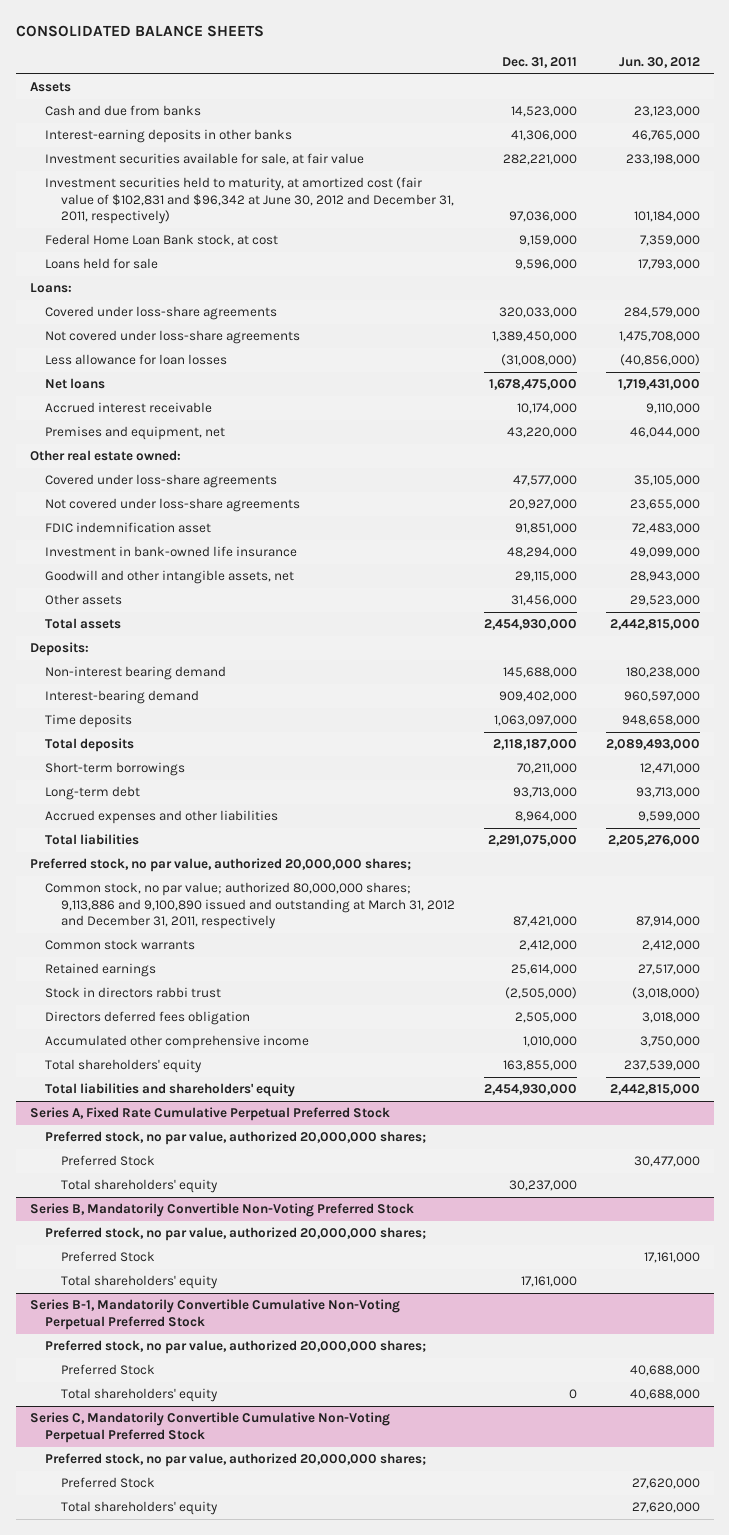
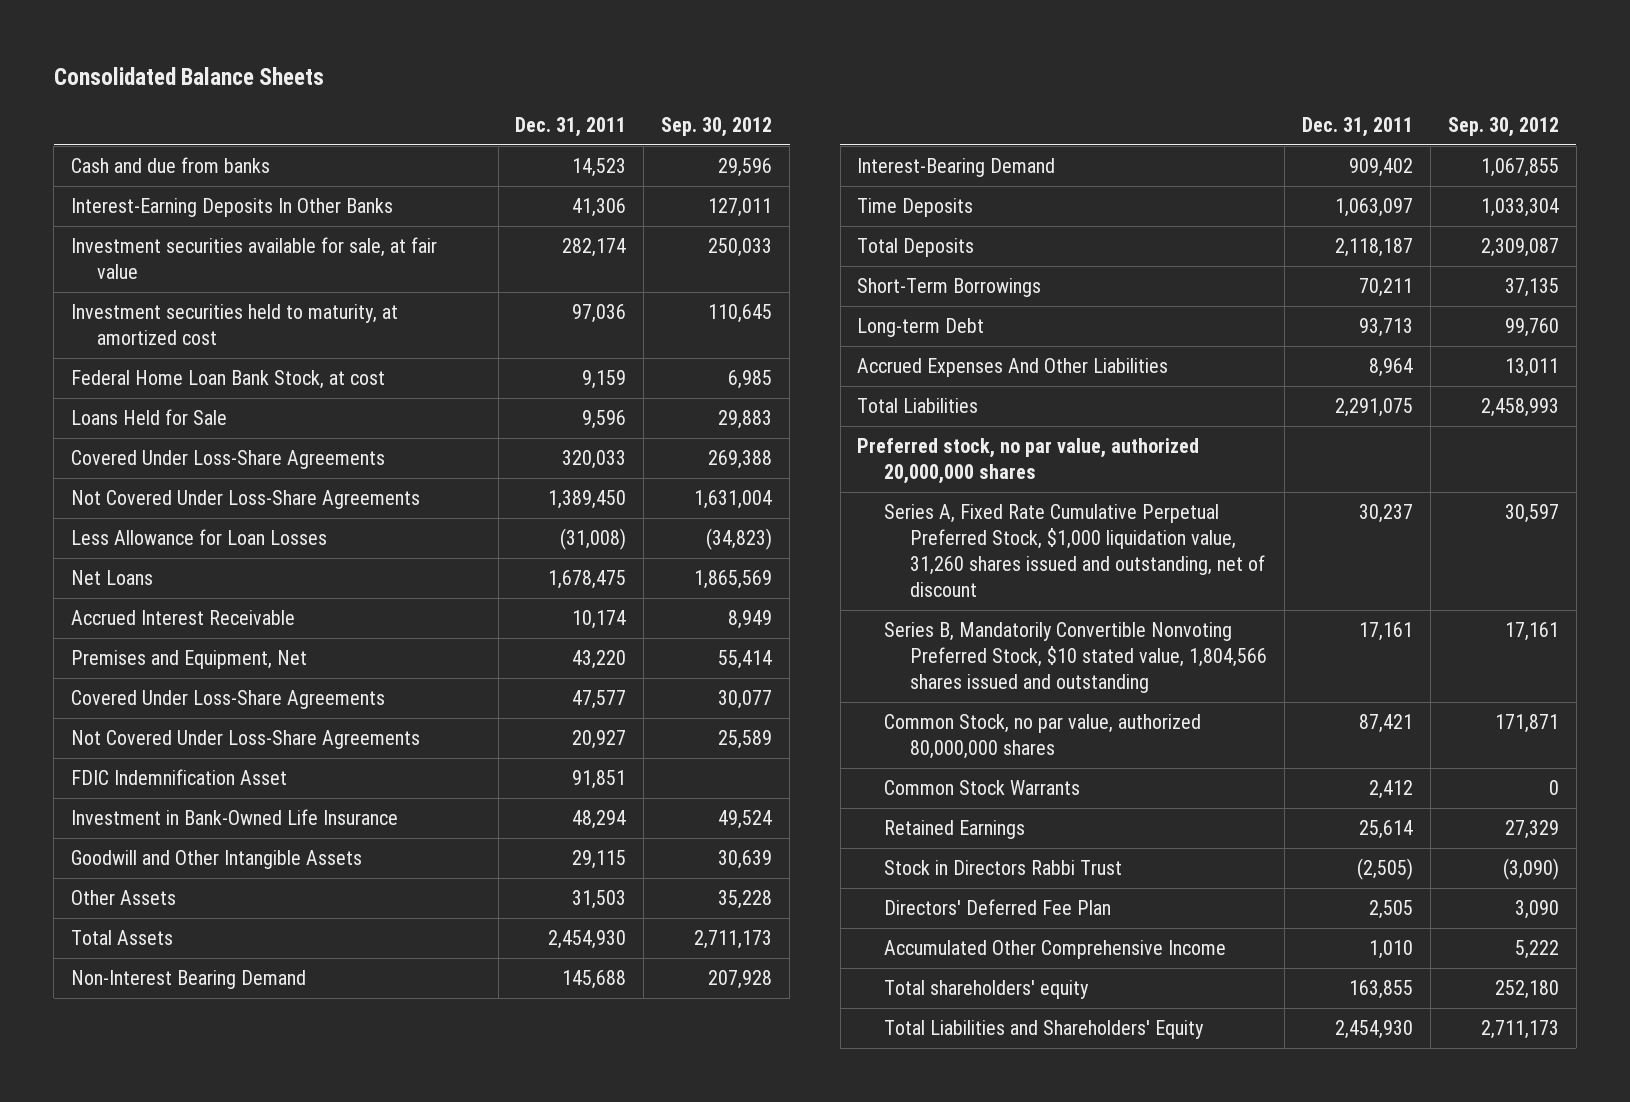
- CONSOLIDATED BALANCE SHEETS
+ Consolidated Balance Sheets
- | Dec. 31, 2011 | Jun. 30, 2012
+ | Dec. 31, 2011 | Sep. 30, 2012
- Assets
- Cash and due from banks | 14,523,000 | 23,123,000
- Interest-earning deposits in other banks | 41,306,000 | 46,765,000
- Investment securities available for sale, at fair value | 282,221,000 | 233,198,000
- Investment securities held to maturity, at amortized cost (fair value of $102,831 and $96,342 at June 30, 2012 and December 31, 2011, respectively) | 97,036,000 | 101,184,000
- Federal Home Loan Bank stock, at cost | 9,159,000 | 7,359,000
- Loans held for sale | 9,596,000 | 17,793,000
- Loans:
- Covered under loss-share agreements | 320,033,000 | 284,579,000
- Not covered under loss-share agreements | 1,389,450,000 | 1,475,708,000
- Less allowance for loan losses | (31,008,000) | (40,856,000)
- Net loans | 1,678,475,000 | 1,719,431,000
- Accrued interest receivable | 10,174,000 | 9,110,000
- Premises and equipment, net | 43,220,000 | 46,044,000
- Other real estate owned:
- Covered under loss-share agreements | 47,577,000 | 35,105,000
- Not covered under loss-share agreements | 20,927,000 | 23,655,000
- FDIC indemnification asset | 91,851,000 | 72,483,000
- Investment in bank-owned life insurance | 48,294,000 | 49,099,000
- Goodwill and other intangible assets, net | 29,115,000 | 28,943,000
- Other assets | 31,456,000 | 29,523,000
- Total assets | 2,454,930,000 | 2,442,815,000
- Deposits:
- Non-interest bearing demand | 145,688,000 | 180,238,000
- Interest-bearing demand | 909,402,000 | 960,597,000
- Time deposits | 1,063,097,000 | 948,658,000
- Total deposits | 2,118,187,000 | 2,089,493,000
- Short-term borrowings | 70,211,000 | 12,471,000
- Long-term debt | 93,713,000 | 93,713,000
- Accrued expenses and other liabilities | 8,964,000 | 9,599,000
- Total liabilities | 2,291,075,000 | 2,205,276,000
- Preferred stock, no par value, authorized 20,000,000 shares;
- Common stock, no par value; authorized 80,000,000 shares; 9,113,886 and 9,100,890 issued and outstanding at March 31, 2012 and December 31, 2011, respectively | 87,421,000 | 87,914,000
- Common stock warrants | 2,412,000 | 2,412,000
- Retained earnings | 25,614,000 | 27,517,000
- Stock in directors rabbi trust | (2,505,000) | (3,018,000)
- Directors deferred fees obligation | 2,505,000 | 3,018,000
- Accumulated other comprehensive income | 1,010,000 | 3,750,000
- Total shareholders' equity | 163,855,000 | 237,539,000
- Total liabilities and shareholders' equity | 2,454,930,000 | 2,442,815,000
- Series A, Fixed Rate Cumulative Perpetual Preferred Stock
- Preferred stock, no par value, authorized 20,000,000 shares;
- Preferred Stock | | 30,477,000
- Total shareholders' equity | 30,237,000 |
- Series B, Mandatorily Convertible Non-Voting Preferred Stock
- Preferred stock, no par value, authorized 20,000,000 shares;
- Preferred Stock | | 17,161,000
- Total shareholders' equity | 17,161,000 |
- Series B-1, Mandatorily Convertible Cumulative Non-Voting Perpetual Preferred Stock
- Preferred stock, no par value, authorized 20,000,000 shares;
- Preferred Stock | | 40,688,000
- Total shareholders' equity | 0 | 40,688,000
- Series C, Mandatorily Convertible Cumulative Non-Voting Perpetual Preferred Stock
- Preferred stock, no par value, authorized 20,000,000 shares;
- Preferred Stock | | 27,620,000
- Total shareholders' equity | | 27,620,000
+ Cash and due from banks | 14,523 | 29,596
+ Interest-Earning Deposits In Other Banks | 41,306 | 127,011
+ Investment securities available for sale, at fair value | 282,174 | 250,033
+ Investment securities held to maturity, at amortized cost | 97,036 | 110,645
+ Federal Home Loan Bank Stock, at cost | 9,159 | 6,985
+ Loans Held for Sale | 9,596 | 29,883
+ Covered Under Loss-Share Agreements | 320,033 | 269,388
+ Not Covered Under Loss-Share Agreements | 1,389,450 | 1,631,004
+ Less Allowance for Loan Losses | (31,008) | (34,823)
+ Net Loans | 1,678,475 | 1,865,569
+ Accrued Interest Receivable | 10,174 | 8,949
+ Premises and Equipment, Net | 43,220 | 55,414
+ Covered Under Loss-Share Agreements | 47,577 | 30,077
+ Not Covered Under Loss-Share Agreements | 20,927 | 25,589
+ FDIC Indemnification Asset | 91,851 |
+ Investment in Bank-Owned Life Insurance | 48,294 | 49,524
+ Goodwill and Other Intangible Assets | 29,115 | 30,639
+ Other Assets | 31,503 | 35,228
+ Total Assets | 2,454,930 | 2,711,173
+ Non-Interest Bearing Demand | 145,688 | 207,928
+ Interest-Bearing Demand | 909,402 | 1,067,855
+ Time Deposits | 1,063,097 | 1,033,304
+ Total Deposits | 2,118,187 | 2,309,087
+ Short-Term Borrowings | 70,211 | 37,135
+ Long-term Debt | 93,713 | 99,760
+ Accrued Expenses And Other Liabilities | 8,964 | 13,011
+ Total Liabilities | 2,291,075 | 2,458,993
+ Preferred stock, no par value, authorized 20,000,000 shares
+ Series A, Fixed Rate Cumulative Perpetual Preferred Stock, $1,000 liquidation value, 31,260 shares issued and outstanding, net of discount | 30,237 | 30,597
+ Series B, Mandatorily Convertible Nonvoting Preferred Stock, $10 stated value, 1,804,566 shares issued and outstanding | 17,161 | 17,161
+ Common Stock, no par value, authorized 80,000,000 shares | 87,421 | 171,871
+ Common Stock Warrants | 2,412 | 0
+ Retained Earnings | 25,614 | 27,329
+ Stock in Directors Rabbi Trust | (2,505) | (3,090)
+ Directors' Deferred Fee Plan | 2,505 | 3,090
+ Accumulated Other Comprehensive Income | 1,010 | 5,222
+ Total shareholders' equity | 163,855 | 252,180
+ Total Liabilities and Shareholders' Equity | 2,454,930 | 2,711,173

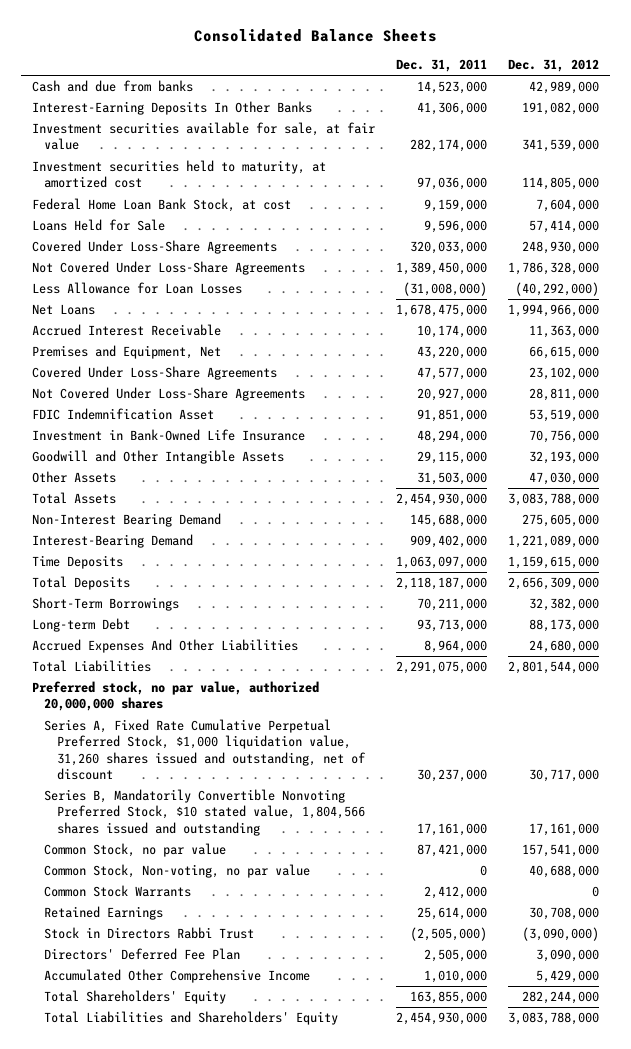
- | Dec. 31, 2011 | Sep. 30, 2012
+ | Dec. 31, 2011 | Dec. 31, 2012
- Cash and due from banks | 14,523 | 29,596
- Interest-Earning Deposits In Other Banks | 41,306 | 127,011
- Investment securities available for sale, at fair value | 282,174 | 250,033
- Investment securities held to maturity, at amortized cost | 97,036 | 110,645
- Federal Home Loan Bank Stock, at cost | 9,159 | 6,985
- Loans Held for Sale | 9,596 | 29,883
- Covered Under Loss-Share Agreements | 320,033 | 269,388
- Not Covered Under Loss-Share Agreements | 1,389,450 | 1,631,004
- Less Allowance for Loan Losses | (31,008) | (34,823)
- Net Loans | 1,678,475 | 1,865,569
- Accrued Interest Receivable | 10,174 | 8,949
- Premises and Equipment, Net | 43,220 | 55,414
- Covered Under Loss-Share Agreements | 47,577 | 30,077
- Not Covered Under Loss-Share Agreements | 20,927 | 25,589
- FDIC Indemnification Asset | 91,851 |
- Investment in Bank-Owned Life Insurance | 48,294 | 49,524
- Goodwill and Other Intangible Assets | 29,115 | 30,639
- Other Assets | 31,503 | 35,228
- Total Assets | 2,454,930 | 2,711,173
- Non-Interest Bearing Demand | 145,688 | 207,928
- Interest-Bearing Demand | 909,402 | 1,067,855
- Time Deposits | 1,063,097 | 1,033,304
- Total Deposits | 2,118,187 | 2,309,087
- Short-Term Borrowings | 70,211 | 37,135
- Long-term Debt | 93,713 | 99,760
- Accrued Expenses And Other Liabilities | 8,964 | 13,011
- Total Liabilities | 2,291,075 | 2,458,993
+ Cash and due from banks | 14,523,000 | 42,989,000
+ Interest-Earning Deposits In Other Banks | 41,306,000 | 191,082,000
+ Investment securities available for sale, at fair value | 282,174,000 | 341,539,000
+ Investment securities held to maturity, at amortized cost | 97,036,000 | 114,805,000
+ Federal Home Loan Bank Stock, at cost | 9,159,000 | 7,604,000
+ Loans Held for Sale | 9,596,000 | 57,414,000
+ Covered Under Loss-Share Agreements | 320,033,000 | 248,930,000
+ Not Covered Under Loss-Share Agreements | 1,389,450,000 | 1,786,328,000
+ Less Allowance for Loan Losses | (31,008,000) | (40,292,000)
+ Net Loans | 1,678,475,000 | 1,994,966,000
+ Accrued Interest Receivable | 10,174,000 | 11,363,000
+ Premises and Equipment, Net | 43,220,000 | 66,615,000
+ Covered Under Loss-Share Agreements | 47,577,000 | 23,102,000
+ Not Covered Under Loss-Share Agreements | 20,927,000 | 28,811,000
+ FDIC Indemnification Asset | 91,851,000 | 53,519,000
+ Investment in Bank-Owned Life Insurance | 48,294,000 | 70,756,000
+ Goodwill and Other Intangible Assets | 29,115,000 | 32,193,000
+ Other Assets | 31,503,000 | 47,030,000
+ Total Assets | 2,454,930,000 | 3,083,788,000
+ Non-Interest Bearing Demand | 145,688,000 | 275,605,000
+ Interest-Bearing Demand | 909,402,000 | 1,221,089,000
+ Time Deposits | 1,063,097,000 | 1,159,615,000
+ Total Deposits | 2,118,187,000 | 2,656,309,000
+ Short-Term Borrowings | 70,211,000 | 32,382,000
+ Long-term Debt | 93,713,000 | 88,173,000
+ Accrued Expenses And Other Liabilities | 8,964,000 | 24,680,000
+ Total Liabilities | 2,291,075,000 | 2,801,544,000
- Series A, Fixed Rate Cumulative Perpetual Preferred Stock, $1,000 liquidation value, 31,260 shares issued and outstanding, net of discount | 30,237 | 30,597
- Series B, Mandatorily Convertible Nonvoting Preferred Stock, $10 stated value, 1,804,566 shares issued and outstanding | 17,161 | 17,161
- Common Stock, no par value, authorized 80,000,000 shares | 87,421 | 171,871
- Common Stock Warrants | 2,412 | 0
- Retained Earnings | 25,614 | 27,329
- Stock in Directors Rabbi Trust | (2,505) | (3,090)
- Directors' Deferred Fee Plan | 2,505 | 3,090
- Accumulated Other Comprehensive Income | 1,010 | 5,222
- Total shareholders' equity | 163,855 | 252,180
- Total Liabilities and Shareholders' Equity | 2,454,930 | 2,711,173
+ Series A, Fixed Rate Cumulative Perpetual Preferred Stock, $1,000 liquidation value, 31,260 shares issued and outstanding, net of discount | 30,237,000 | 30,717,000
+ Series B, Mandatorily Convertible Nonvoting Preferred Stock, $10 stated value, 1,804,566 shares issued and outstanding | 17,161,000 | 17,161,000
+ Common Stock, no par value | 87,421,000 | 157,541,000
+ Common Stock, Non-voting, no par value | 0 | 40,688,000
+ Common Stock Warrants | 2,412,000 | 0
+ Retained Earnings | 25,614,000 | 30,708,000
+ Stock in Directors Rabbi Trust | (2,505,000) | (3,090,000)
+ Directors' Deferred Fee Plan | 2,505,000 | 3,090,000
+ Accumulated Other Comprehensive Income | 1,010,000 | 5,429,000
+ Total Shareholders' Equity | 163,855,000 | 282,244,000
+ Total Liabilities and Shareholders' Equity | 2,454,930,000 | 3,083,788,000

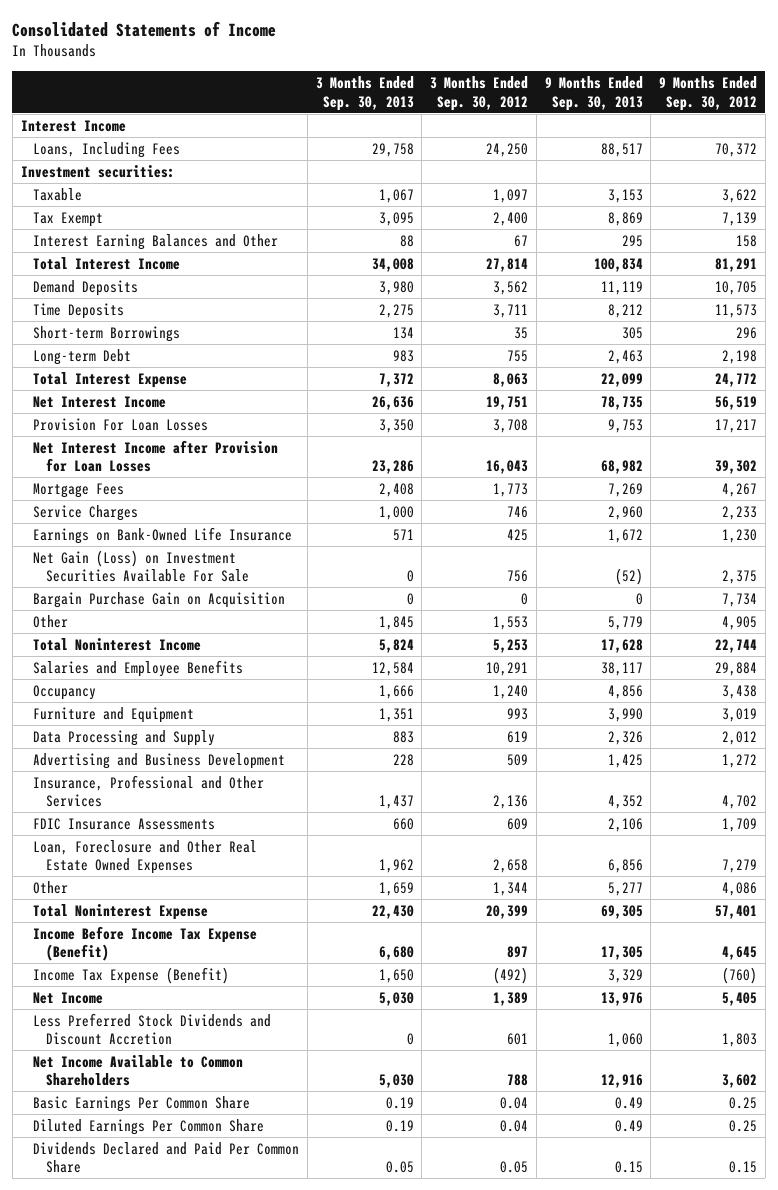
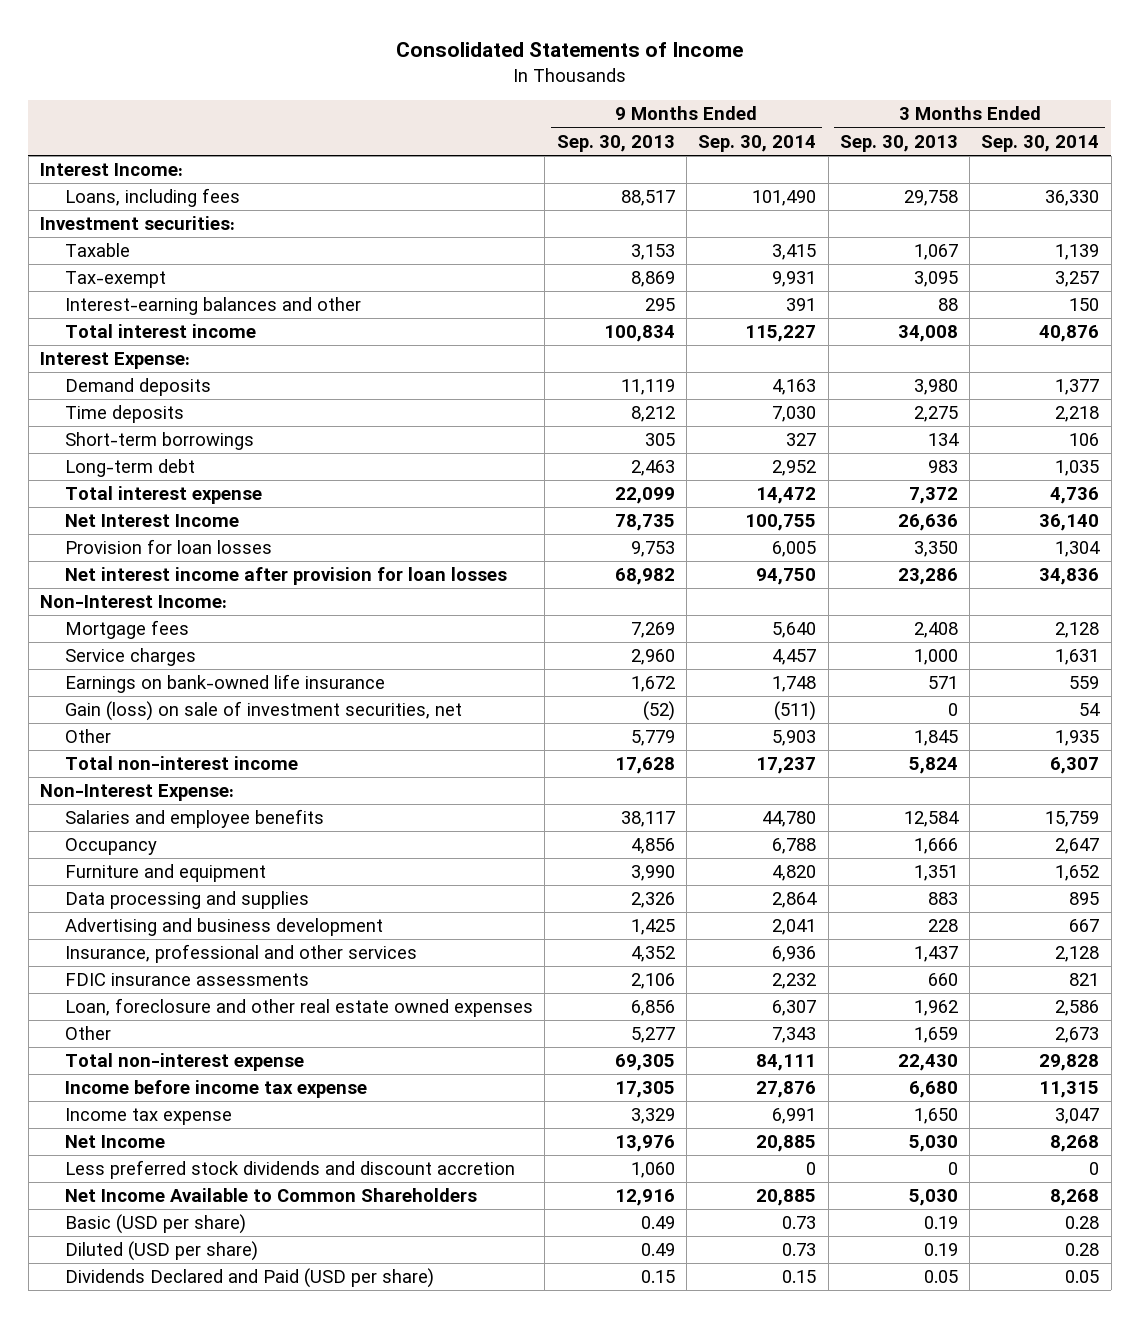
- | 3 Months Ended Sep. 30, 2013 | 3 Months Ended Sep. 30, 2012 | 9 Months Ended Sep. 30, 2013 | 9 Months Ended Sep. 30, 2012
+ | 9 Months Ended Sep. 30, 2013 | 9 Months Ended Sep. 30, 2014 | 3 Months Ended Sep. 30, 2013 | 3 Months Ended Sep. 30, 2014
- Interest Income
- Loans, Including Fees | 29,758 | 24,250 | 88,517 | 70,372
+ Interest Income:
+ Loans, including fees | 88,517 | 101,490 | 29,758 | 36,330
- Tax Exempt | 3,095 | 2,400 | 8,869 | 7,139
- Interest Earning Balances and Other | 88 | 67 | 295 | 158
- Total Interest Income | 34,008 | 27,814 | 100,834 | 81,291
- Demand Deposits | 3,980 | 3,562 | 11,119 | 10,705
- Time Deposits | 2,275 | 3,711 | 8,212 | 11,573
- Short-term Borrowings | 134 | 35 | 305 | 296
- Long-term Debt | 983 | 755 | 2,463 | 2,198
- Total Interest Expense | 7,372 | 8,063 | 22,099 | 24,772
+ Tax-exempt | 8,869 | 9,931 | 3,095 | 3,257
+ Interest-earning balances and other | 295 | 391 | 88 | 150
+ Total interest income | 100,834 | 115,227 | 34,008 | 40,876
+ Interest Expense:
+ Demand deposits | 11,119 | 4,163 | 3,980 | 1,377
+ Time deposits | 8,212 | 7,030 | 2,275 | 2,218
+ Short-term borrowings | 305 | 327 | 134 | 106
+ Long-term debt | 2,463 | 2,952 | 983 | 1,035
+ Total interest expense | 22,099 | 14,472 | 7,372 | 4,736
- Provision For Loan Losses | 3,350 | 3,708 | 9,753 | 17,217
- Net Interest Income after Provision for Loan Losses | 23,286 | 16,043 | 68,982 | 39,302
- Mortgage Fees | 2,408 | 1,773 | 7,269 | 4,267
- Service Charges | 1,000 | 746 | 2,960 | 2,233
- Earnings on Bank-Owned Life Insurance | 571 | 425 | 1,672 | 1,230
- Net Gain (Loss) on Investment Securities Available For Sale | 0 | 756 | (52) | 2,375
- Bargain Purchase Gain on Acquisition | 0 | 0 | 0 | 7,734
+ Provision for loan losses | 9,753 | 6,005 | 3,350 | 1,304
+ Net interest income after provision for loan losses | 68,982 | 94,750 | 23,286 | 34,836
+ Non-Interest Income:
+ Mortgage fees | 7,269 | 5,640 | 2,408 | 2,128
+ Service charges | 2,960 | 4,457 | 1,000 | 1,631
+ Earnings on bank-owned life insurance | 1,672 | 1,748 | 571 | 559
+ Gain (loss) on sale of investment securities, net | (52) | (511) | 0 | 54
- Total Noninterest Income | 5,824 | 5,253 | 17,628 | 22,744
- Salaries and Employee Benefits | 12,584 | 10,291 | 38,117 | 29,884
+ Total non-interest income | 17,628 | 17,237 | 5,824 | 6,307
+ Non-Interest Expense:
+ Salaries and employee benefits | 38,117 | 44,780 | 12,584 | 15,759
- Furniture and Equipment | 1,351 | 993 | 3,990 | 3,019
- Data Processing and Supply | 883 | 619 | 2,326 | 2,012
- Advertising and Business Development | 228 | 509 | 1,425 | 1,272
- Insurance, Professional and Other Services | 1,437 | 2,136 | 4,352 | 4,702
- FDIC Insurance Assessments | 660 | 609 | 2,106 | 1,709
- Loan, Foreclosure and Other Real Estate Owned Expenses | 1,962 | 2,658 | 6,856 | 7,279
+ Furniture and equipment | 3,990 | 4,820 | 1,351 | 1,652
+ Data processing and supplies | 2,326 | 2,864 | 883 | 895
+ Advertising and business development | 1,425 | 2,041 | 228 | 667
+ Insurance, professional and other services | 4,352 | 6,936 | 1,437 | 2,128
+ FDIC insurance assessments | 2,106 | 2,232 | 660 | 821
+ Loan, foreclosure and other real estate owned expenses | 6,856 | 6,307 | 1,962 | 2,586
- Total Noninterest Expense | 22,430 | 20,399 | 69,305 | 57,401
- Income Before Income Tax Expense (Benefit) | 6,680 | 897 | 17,305 | 4,645
- Income Tax Expense (Benefit) | 1,650 | (492) | 3,329 | (760)
+ Total non-interest expense | 69,305 | 84,111 | 22,430 | 29,828
+ Income before income tax expense | 17,305 | 27,876 | 6,680 | 11,315
+ Income tax expense | 3,329 | 6,991 | 1,650 | 3,047
- Less Preferred Stock Dividends and Discount Accretion | 0 | 601 | 1,060 | 1,803
+ Less preferred stock dividends and discount accretion | 1,060 | 0 | 0 | 0
- Basic Earnings Per Common Share | 0.19 | 0.04 | 0.49 | 0.25
- Diluted Earnings Per Common Share | 0.19 | 0.04 | 0.49 | 0.25
- Dividends Declared and Paid Per Common Share | 0.05 | 0.05 | 0.15 | 0.15
+ Basic (USD per share) | 0.49 | 0.73 | 0.19 | 0.28
+ Diluted (USD per share) | 0.49 | 0.73 | 0.19 | 0.28
+ Dividends Declared and Paid (USD per share) | 0.15 | 0.15 | 0.05 | 0.05

